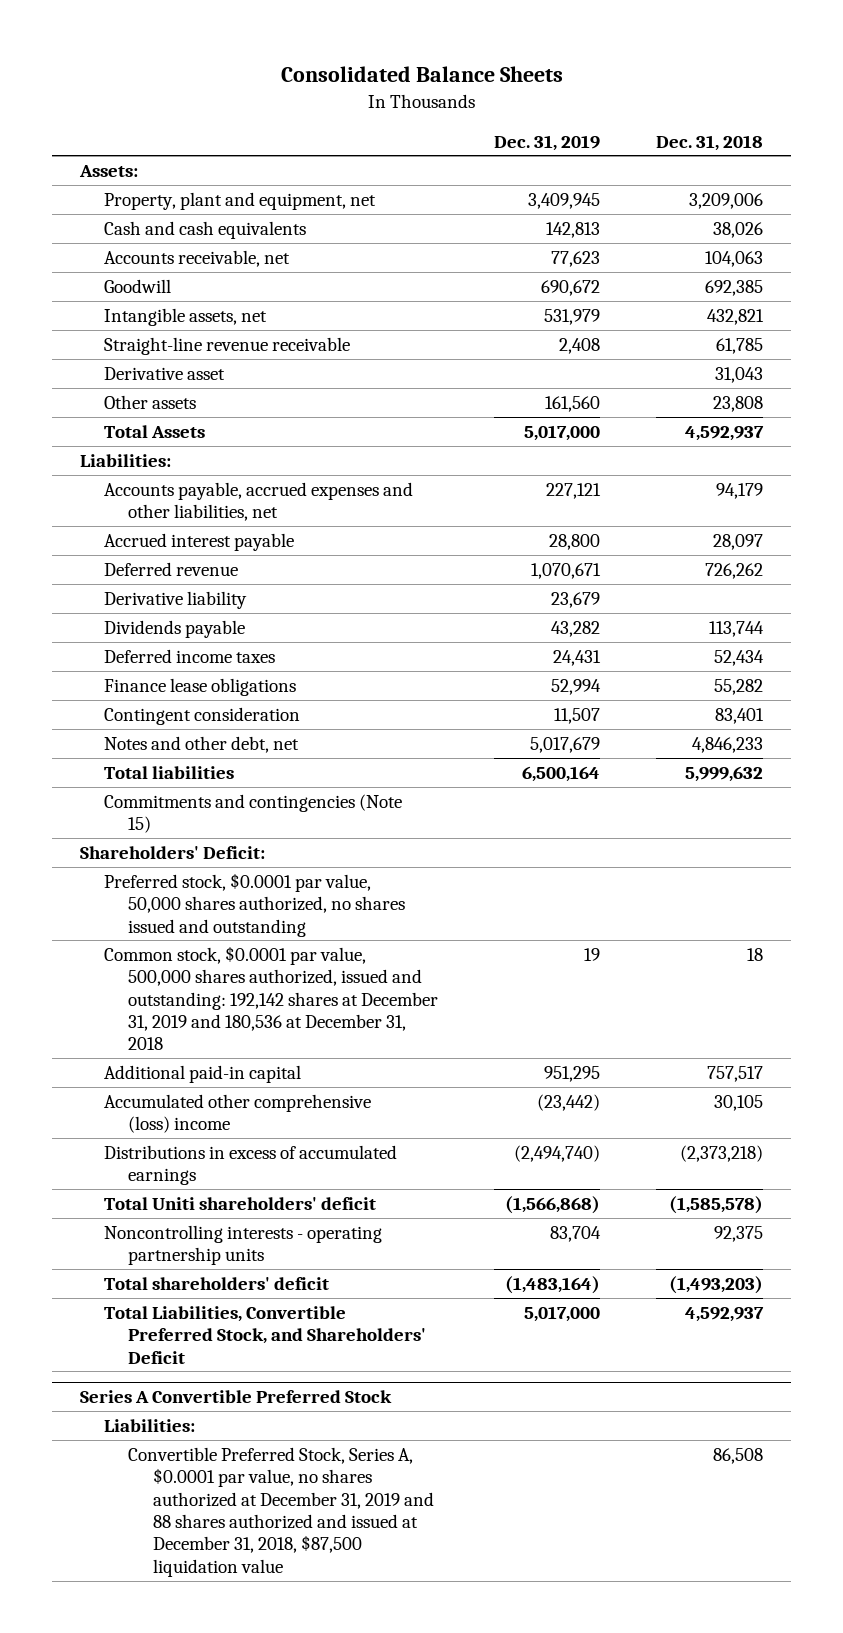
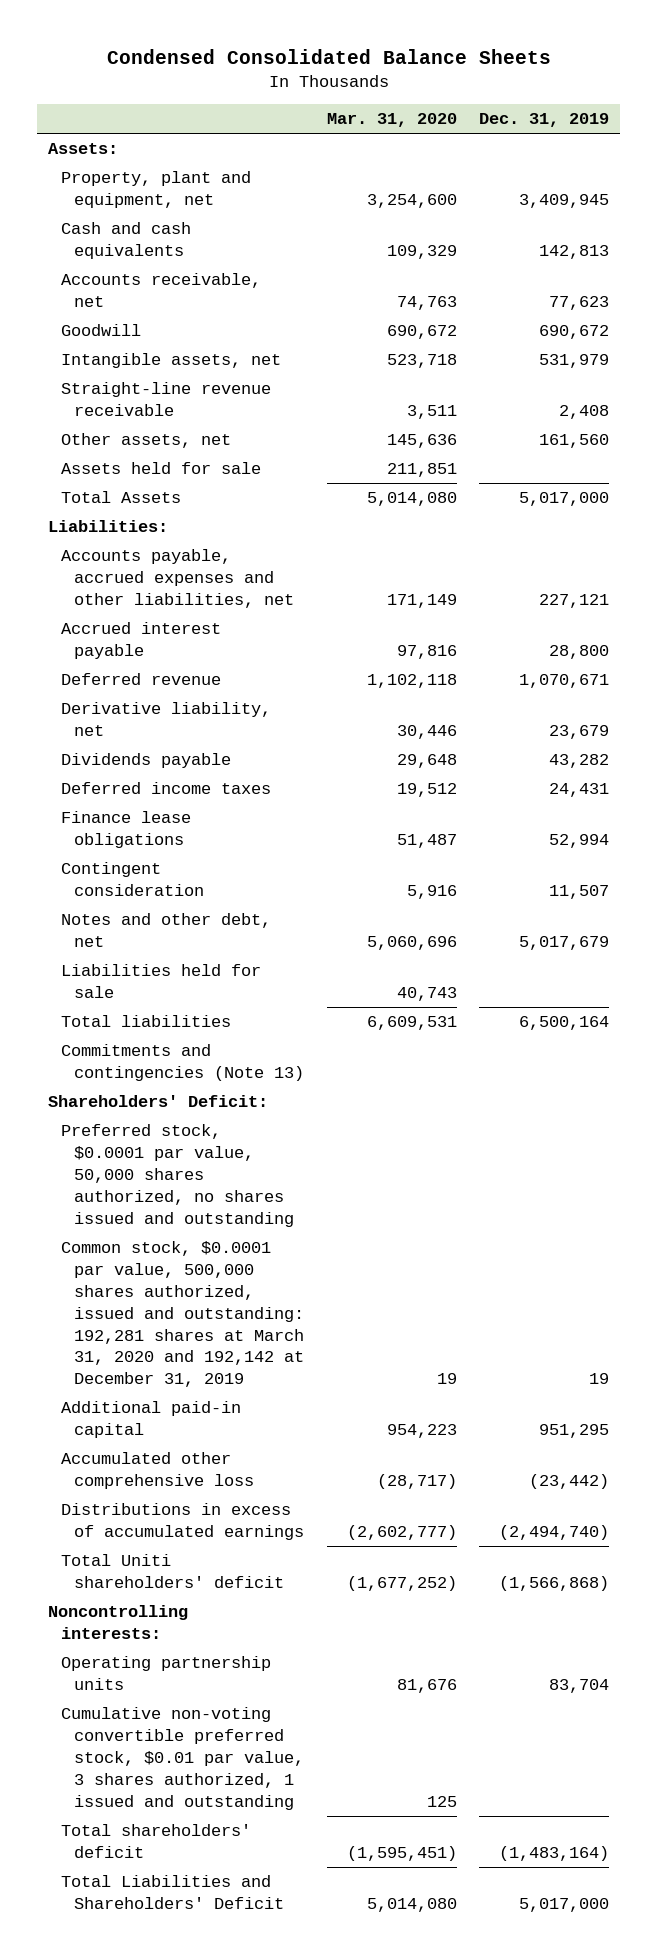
- Consolidated Balance Sheets
+ Condensed Consolidated Balance Sheets
- | Dec. 31, 2019 | Dec. 31, 2018
+ | Mar. 31, 2020 | Dec. 31, 2019
- Derivative asset | | 31,043
- Other assets | 161,560 | 23,808
+ Other assets, net | 145,636 | 161,560
+ Assets held for sale | 211,851 |
- Derivative liability | 23,679 |
+ Derivative liability, net | 30,446 | 23,679
+ Liabilities held for sale | 40,743 |
- Commitments and contingencies (Note 15)
+ Commitments and contingencies (Note 13)
- Common stock, $0.0001 par value, 500,000 shares authorized, issued and outstanding: 192,142 shares at December 31, 2019 and 180,536 at December 31, 2018 | 19 | 18
+ Common stock, $0.0001 par value, 500,000 shares authorized, issued and outstanding: 192,281 shares at March 31, 2020 and 192,142 at December 31, 2019 | 19 | 19
- Accumulated other comprehensive (loss) income | (23,442) | 30,105
+ Accumulated other comprehensive loss | (28,717) | (23,442)
- Noncontrolling interests - operating partnership units | 83,704 | 92,375
+ Noncontrolling interests:
+ Operating partnership units | 81,676 | 83,704
+ Cumulative non-voting convertible preferred stock, $0.01 par value, 3 shares authorized, 1 issued and outstanding | 125 |
- Total Liabilities, Convertible Preferred Stock, and Shareholders' Deficit | 5,017,000 | 4,592,937
- Series A Convertible Preferred Stock
- Liabilities:
- Convertible Preferred Stock, Series A, $0.0001 par value, no shares authorized at December 31, 2019 and 88 shares authorized and issued at December 31, 2018, $87,500 liquidation value | | 86,508
+ Total Liabilities and Shareholders' Deficit | 5,014,080 | 5,017,000

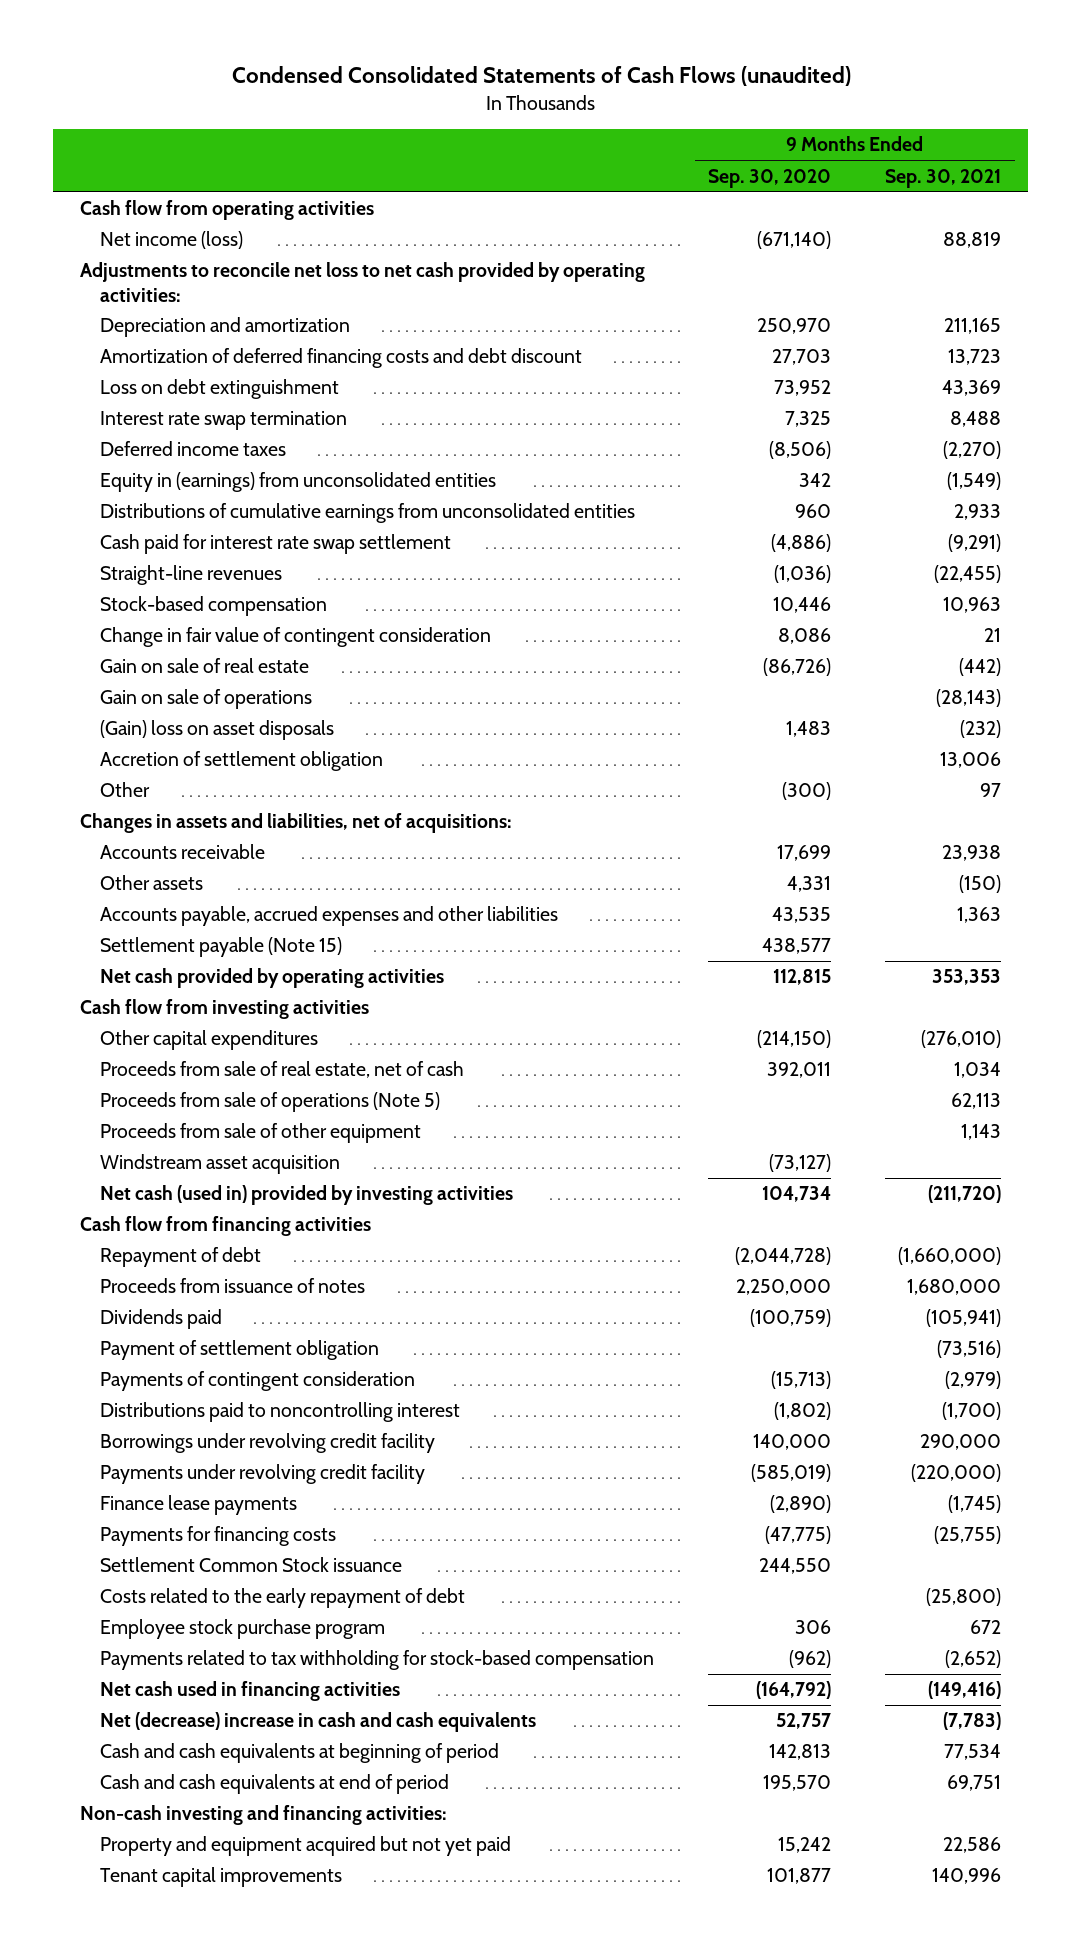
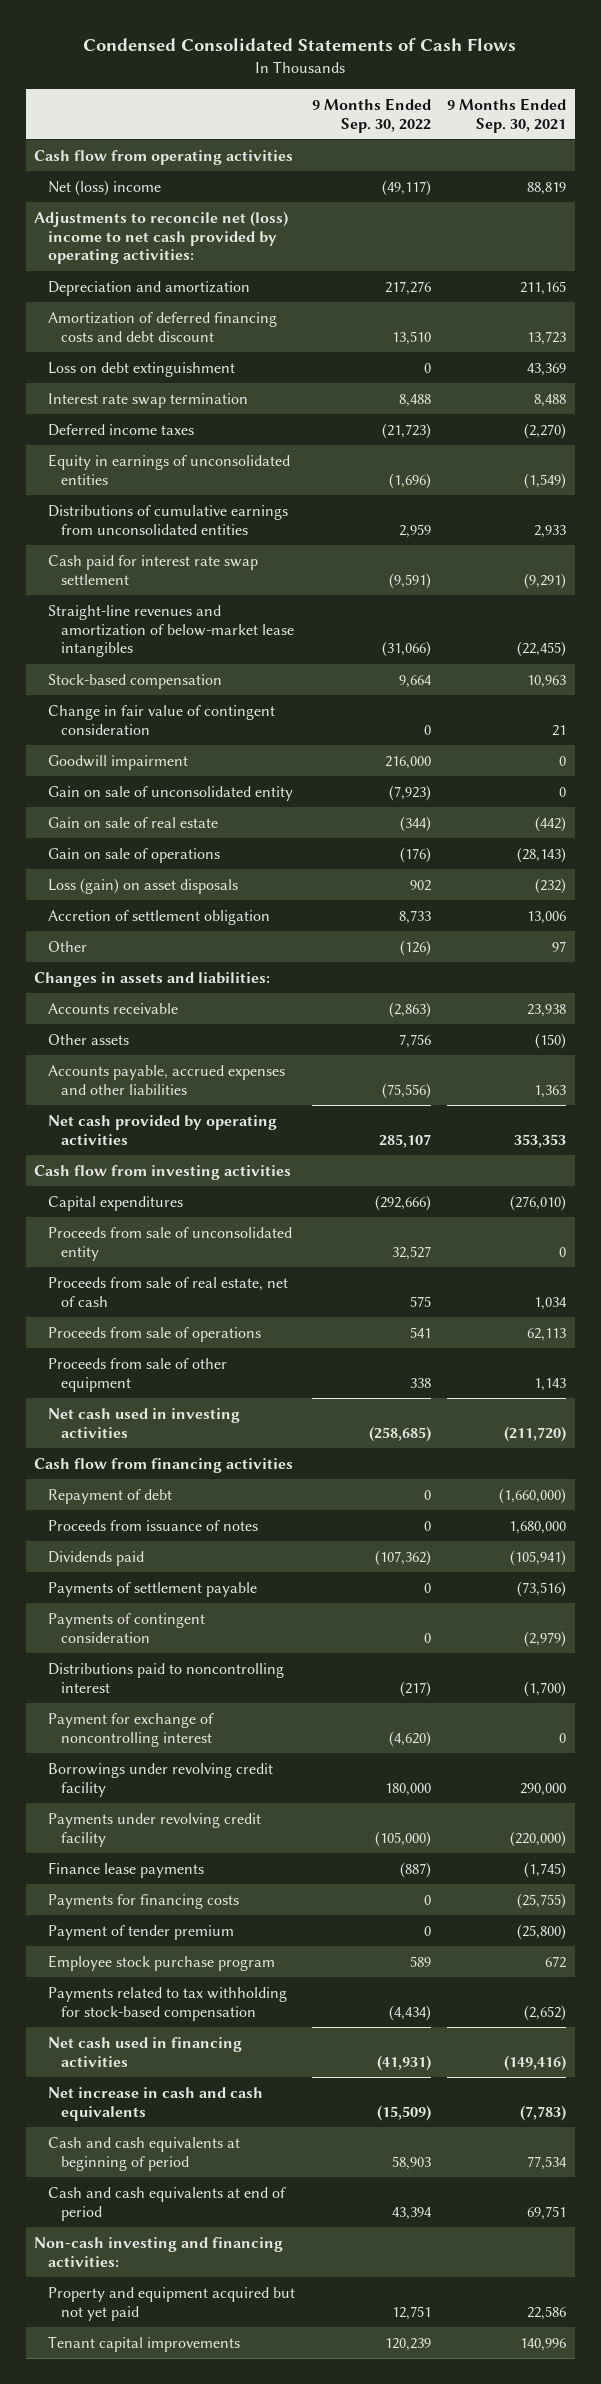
- Condensed Consolidated Statements of Cash Flows (unaudited)
+ Condensed Consolidated Statements of Cash Flows
- | 9 Months Ended Sep. 30, 2020 | 9 Months Ended Sep. 30, 2021
+ | 9 Months Ended Sep. 30, 2022 | 9 Months Ended Sep. 30, 2021
- Net income (loss) | (671,140) | 88,819
- Adjustments to reconcile net loss to net cash provided by operating activities:
+ Net (loss) income | (49,117) | 88,819
+ Adjustments to reconcile net (loss) income to net cash provided by operating activities:
- Equity in (earnings) from unconsolidated entities | 342 | (1,549)
+ Equity in earnings of unconsolidated entities | (1,696) | (1,549)
- Straight-line revenues | (1,036) | (22,455)
+ Straight-line revenues and amortization of below-market lease intangibles | (31,066) | (22,455)
+ Goodwill impairment | 216,000 | 0
+ Gain on sale of unconsolidated entity | (7,923) | 0
- (Gain) loss on asset disposals | 1,483 | (232)
+ Loss (gain) on asset disposals | 902 | (232)
- Changes in assets and liabilities, net of acquisitions:
+ Changes in assets and liabilities:
- Settlement payable (Note 15) | 438,577 |
- Other capital expenditures | (214,150) | (276,010)
+ Capital expenditures | (292,666) | (276,010)
+ Proceeds from sale of unconsolidated entity | 32,527 | 0
- Proceeds from sale of operations (Note 5) | | 62,113
+ Proceeds from sale of operations | 541 | 62,113
- Windstream asset acquisition | (73,127) |
- Net cash (used in) provided by investing activities | 104,734 | (211,720)
+ Net cash used in investing activities | (258,685) | (211,720)
- Payment of settlement obligation | | (73,516)
+ Payments of settlement payable | 0 | (73,516)
+ Payment for exchange of noncontrolling interest | (4,620) | 0
- Settlement Common Stock issuance | 244,550 |
- Costs related to the early repayment of debt | | (25,800)
+ Payment of tender premium | 0 | (25,800)
- Net (decrease) increase in cash and cash equivalents | 52,757 | (7,783)
+ Net increase in cash and cash equivalents | (15,509) | (7,783)

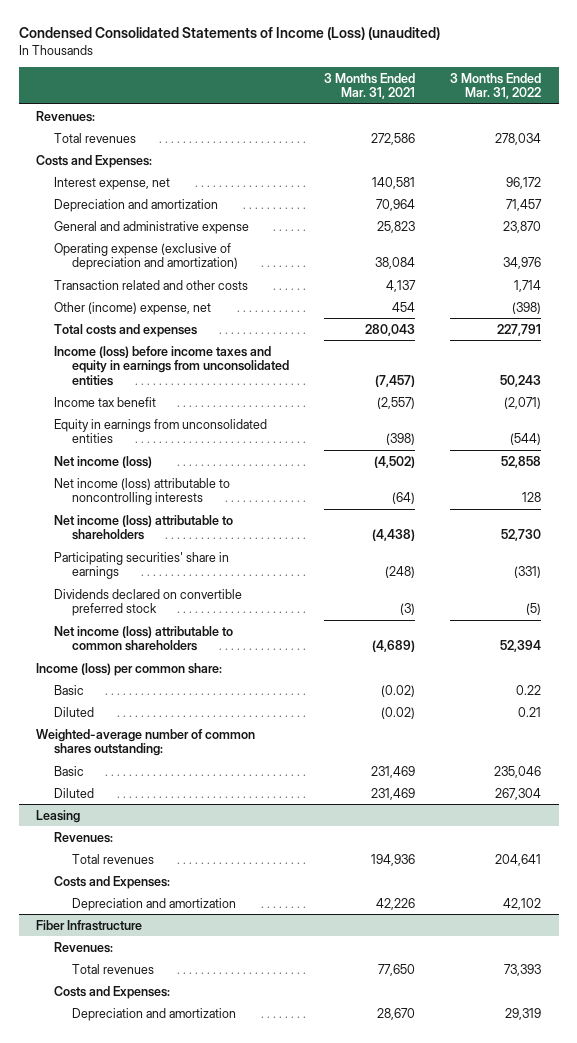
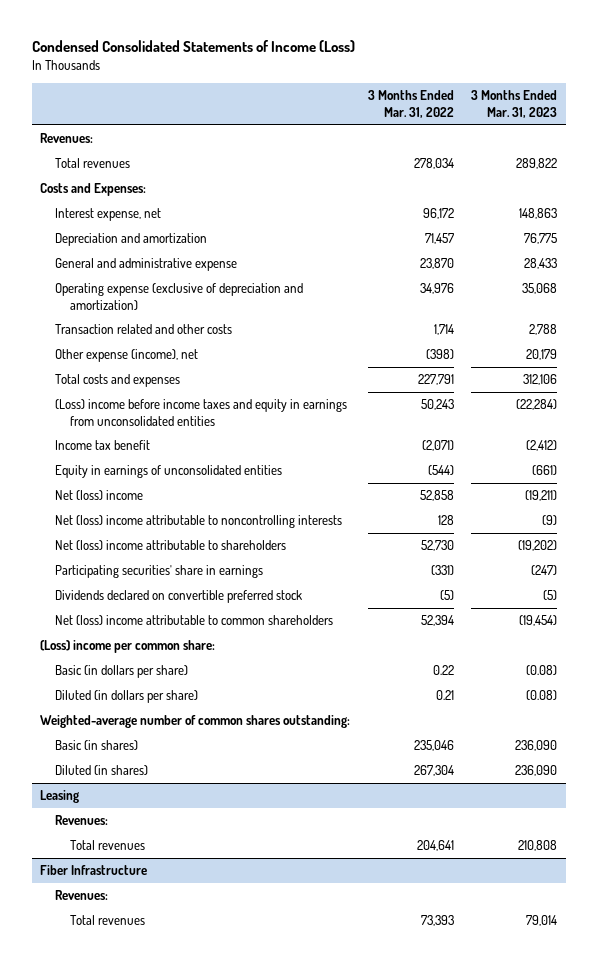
- Condensed Consolidated Statements of Income (Loss) (unaudited)
+ Condensed Consolidated Statements of Income (Loss)
- | 3 Months Ended Mar. 31, 2021 | 3 Months Ended Mar. 31, 2022
+ | 3 Months Ended Mar. 31, 2022 | 3 Months Ended Mar. 31, 2023
- Other (income) expense, net | 454 | (398)
+ Other expense (income), net | (398) | 20,179
- Income (loss) before income taxes and equity in earnings from unconsolidated entities | (7,457) | 50,243
+ (Loss) income before income taxes and equity in earnings from unconsolidated entities | 50,243 | (22,284)
- Equity in earnings from unconsolidated entities | (398) | (544)
- Net income (loss) | (4,502) | 52,858
- Net income (loss) attributable to noncontrolling interests | (64) | 128
- Net income (loss) attributable to shareholders | (4,438) | 52,730
+ Equity in earnings of unconsolidated entities | (544) | (661)
+ Net (loss) income | 52,858 | (19,211)
+ Net (loss) income attributable to noncontrolling interests | 128 | (9)
+ Net (loss) income attributable to shareholders | 52,730 | (19,202)
- Net income (loss) attributable to common shareholders | (4,689) | 52,394
- Income (loss) per common share:
- Basic | (0.02) | 0.22
- Diluted | (0.02) | 0.21
+ Net (loss) income attributable to common shareholders | 52,394 | (19,454)
+ (Loss) income per common share:
+ Basic (in dollars per share) | 0.22 | (0.08)
+ Diluted (in dollars per share) | 0.21 | (0.08)
- Basic | 231,469 | 235,046
- Diluted | 231,469 | 267,304
+ Basic (in shares) | 235,046 | 236,090
+ Diluted (in shares) | 267,304 | 236,090
@ Leasing
- Costs and Expenses:
- Depreciation and amortization | 42,226 | 42,102
@ Fiber Infrastructure
- Costs and Expenses:
- Depreciation and amortization | 28,670 | 29,319

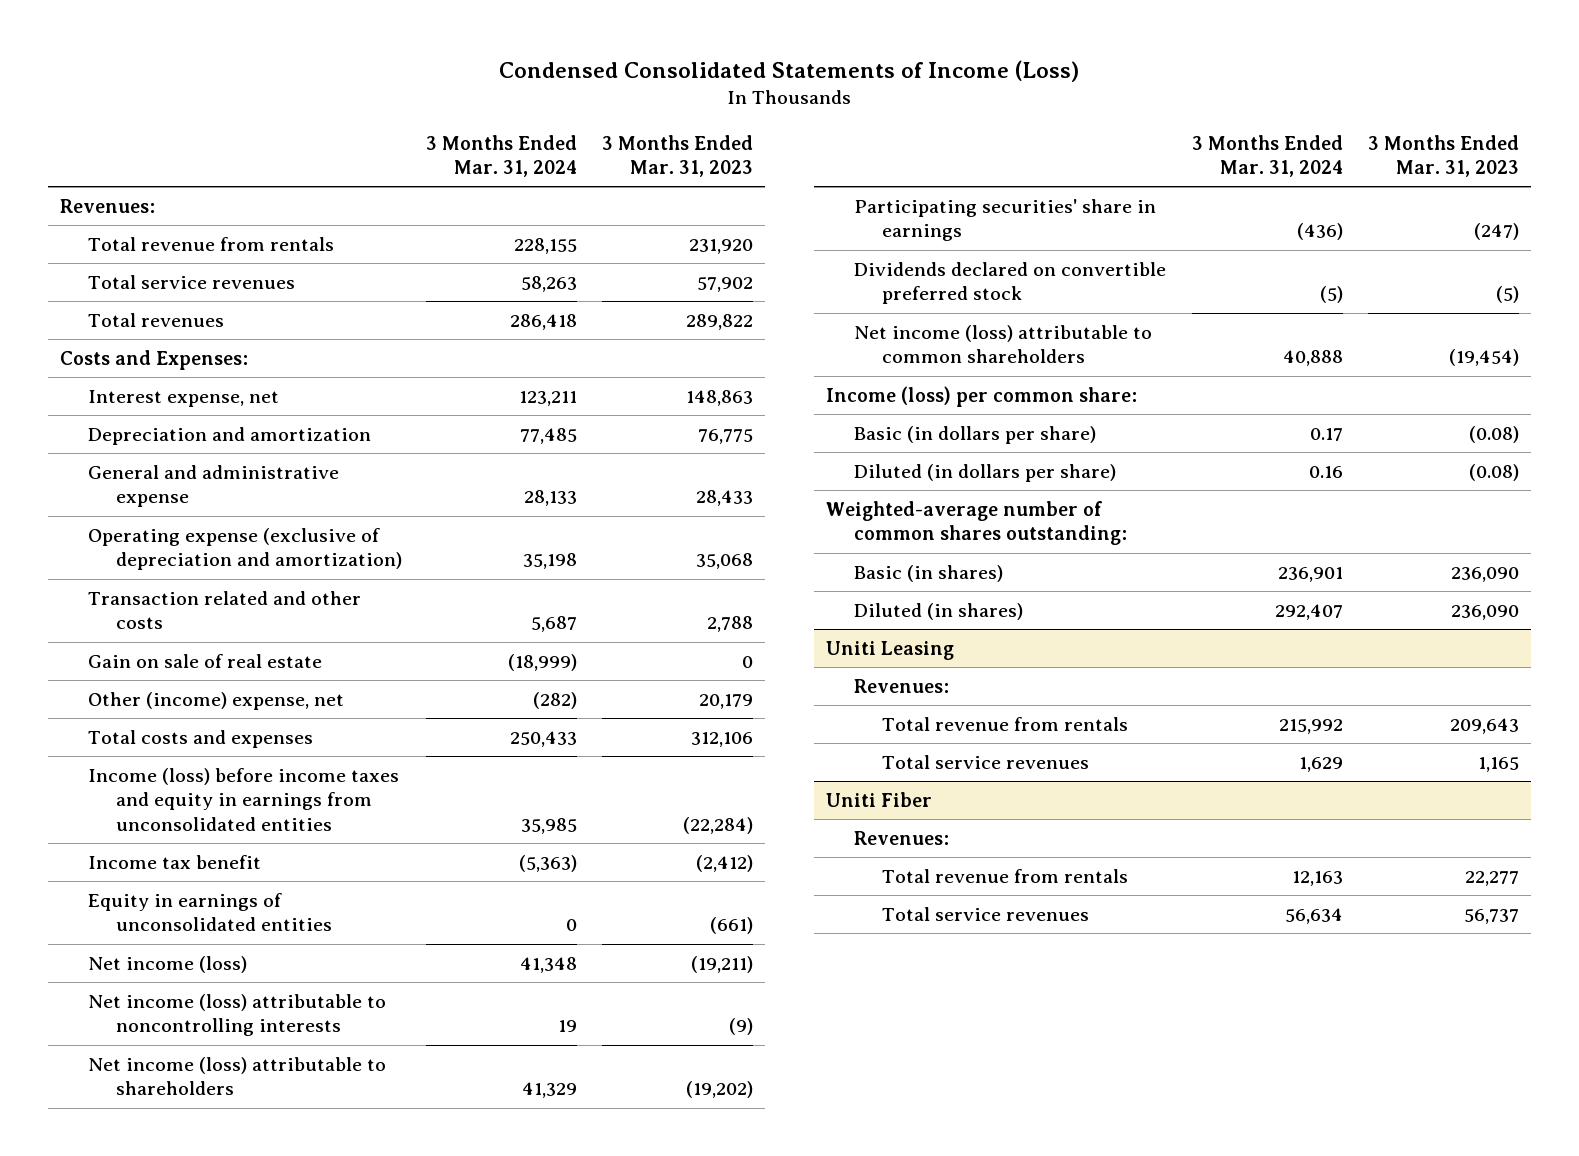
- | 3 Months Ended Mar. 31, 2022 | 3 Months Ended Mar. 31, 2023
+ | 3 Months Ended Mar. 31, 2024 | 3 Months Ended Mar. 31, 2023
+ Total revenue from rentals | 228,155 | 231,920
+ Total service revenues | 58,263 | 57,902
- Other expense (income), net | (398) | 20,179
+ Gain on sale of real estate | (18,999) | 0
+ Other (income) expense, net | (282) | 20,179
- (Loss) income before income taxes and equity in earnings from unconsolidated entities | 50,243 | (22,284)
+ Income (loss) before income taxes and equity in earnings from unconsolidated entities | 35,985 | (22,284)
- Net (loss) income | 52,858 | (19,211)
- Net (loss) income attributable to noncontrolling interests | 128 | (9)
- Net (loss) income attributable to shareholders | 52,730 | (19,202)
+ Net income (loss) | 41,348 | (19,211)
+ Net income (loss) attributable to noncontrolling interests | 19 | (9)
+ Net income (loss) attributable to shareholders | 41,329 | (19,202)
- Net (loss) income attributable to common shareholders | 52,394 | (19,454)
- (Loss) income per common share:
+ Net income (loss) attributable to common shareholders | 40,888 | (19,454)
+ Income (loss) per common share:
- Leasing
+ Uniti Leasing
- Total revenues | 204,641 | 210,808
- Fiber Infrastructure
+ Total revenue from rentals | 215,992 | 209,643
+ Total service revenues | 1,629 | 1,165
+ Uniti Fiber
- Total revenues | 73,393 | 79,014
+ Total revenue from rentals | 12,163 | 22,277
+ Total service revenues | 56,634 | 56,737

